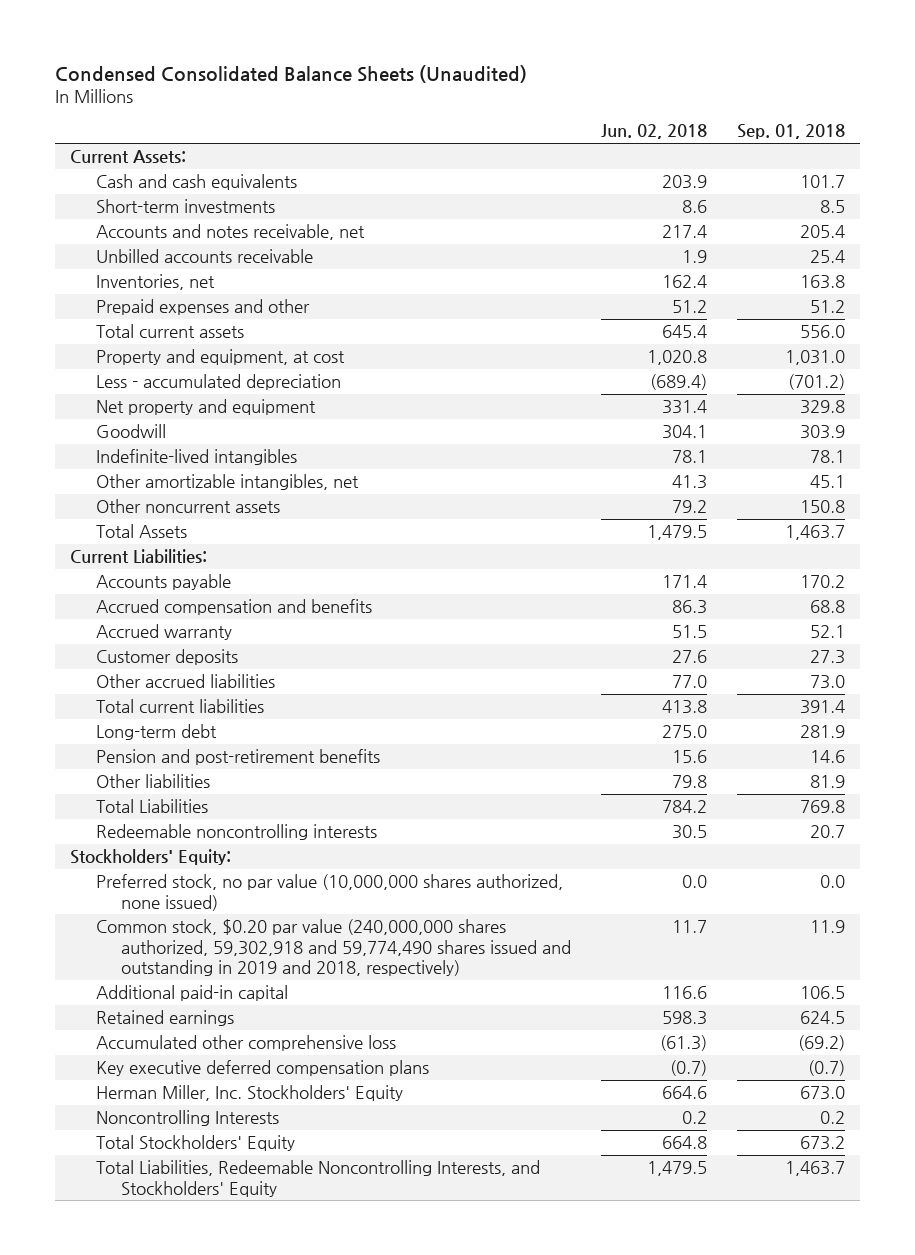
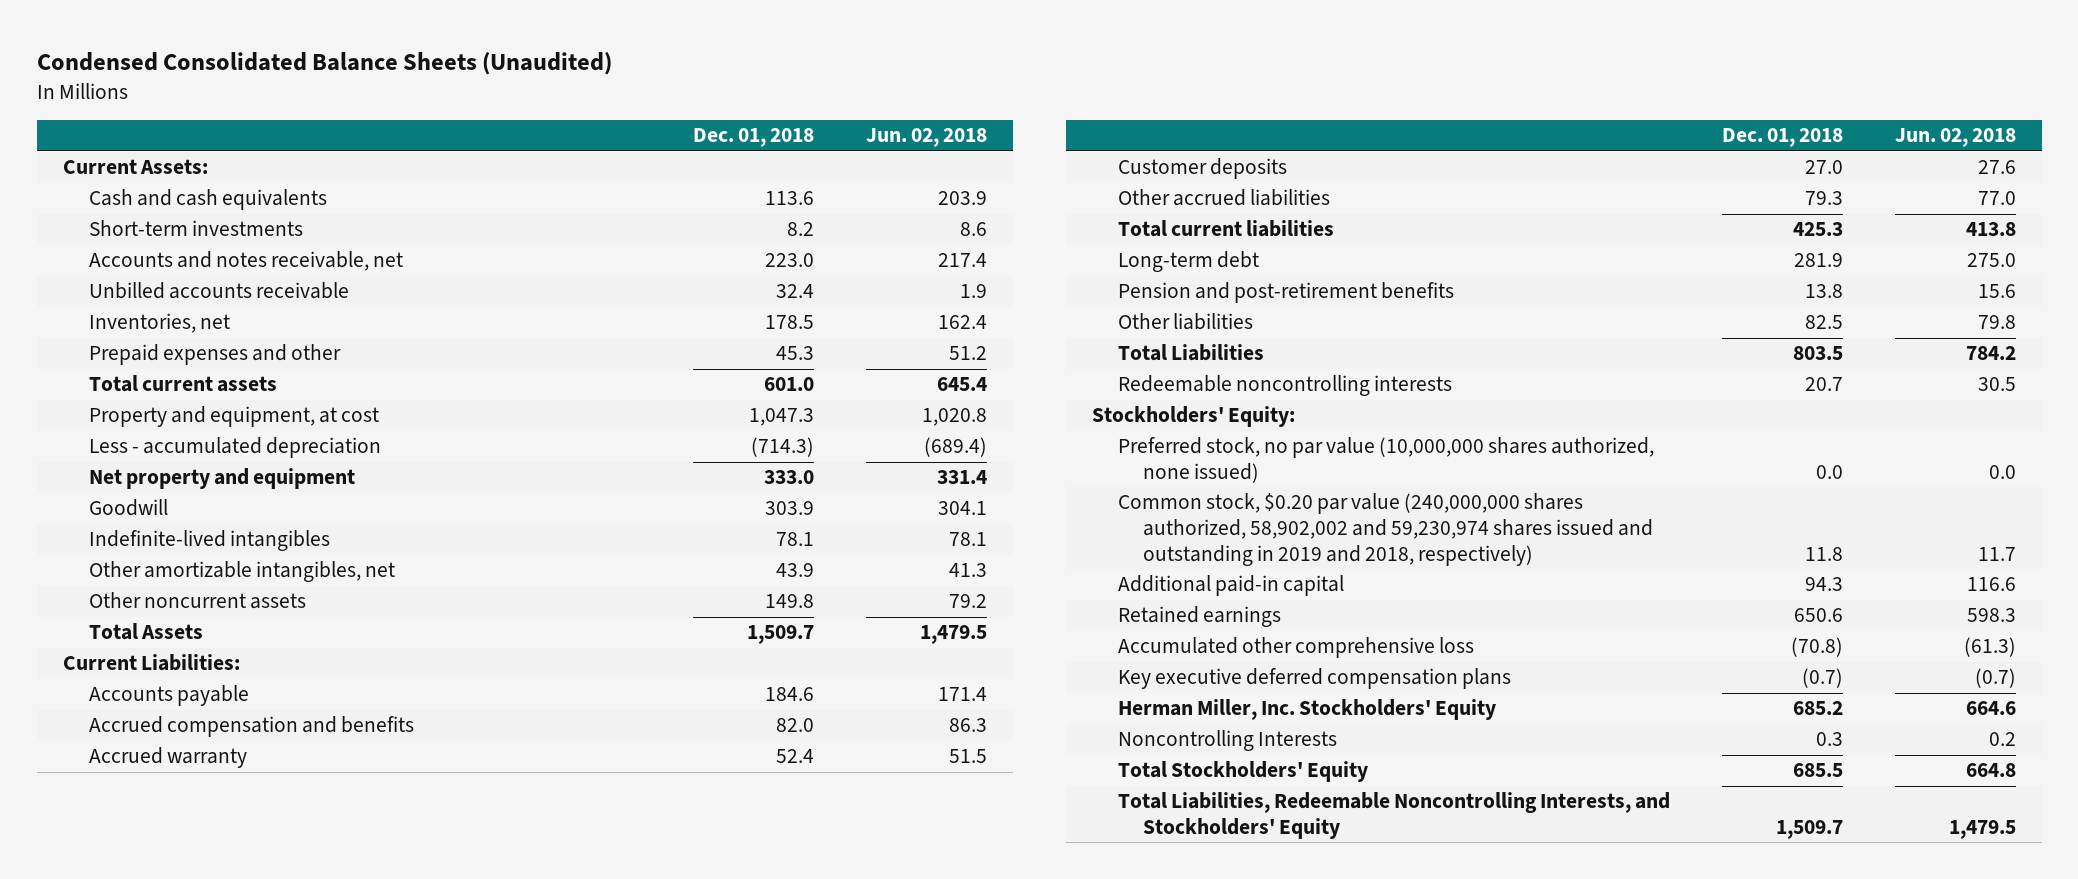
- | Jun. 02, 2018 | Sep. 01, 2018
+ | Dec. 01, 2018 | Jun. 02, 2018
- Common stock, $0.20 par value (240,000,000 shares authorized, 59,302,918 and 59,774,490 shares issued and outstanding in 2019 and 2018, respectively) | 11.7 | 11.9
+ Common stock, $0.20 par value (240,000,000 shares authorized, 58,902,002 and 59,230,974 shares issued and outstanding in 2019 and 2018, respectively) | 11.8 | 11.7

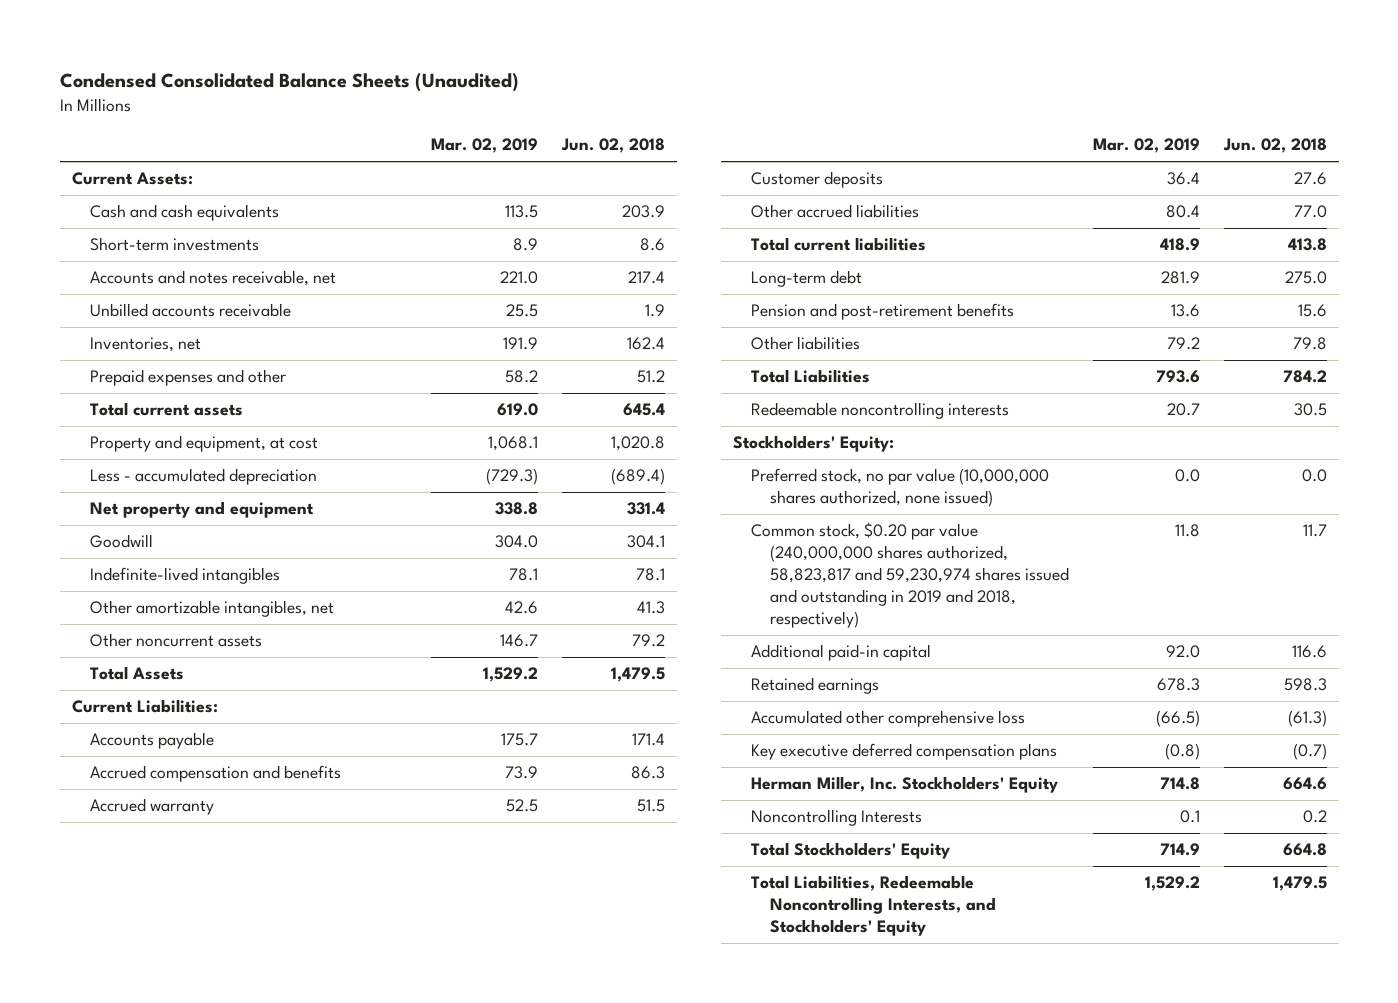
- | Dec. 01, 2018 | Jun. 02, 2018
+ | Mar. 02, 2019 | Jun. 02, 2018
- Common stock, $0.20 par value (240,000,000 shares authorized, 58,902,002 and 59,230,974 shares issued and outstanding in 2019 and 2018, respectively) | 11.8 | 11.7
+ Common stock, $0.20 par value (240,000,000 shares authorized, 58,823,817 and 59,230,974 shares issued and outstanding in 2019 and 2018, respectively) | 11.8 | 11.7

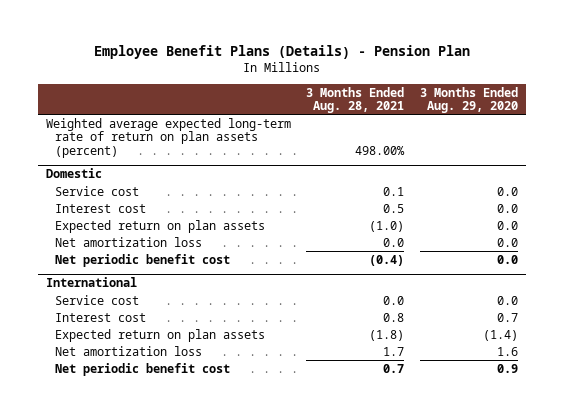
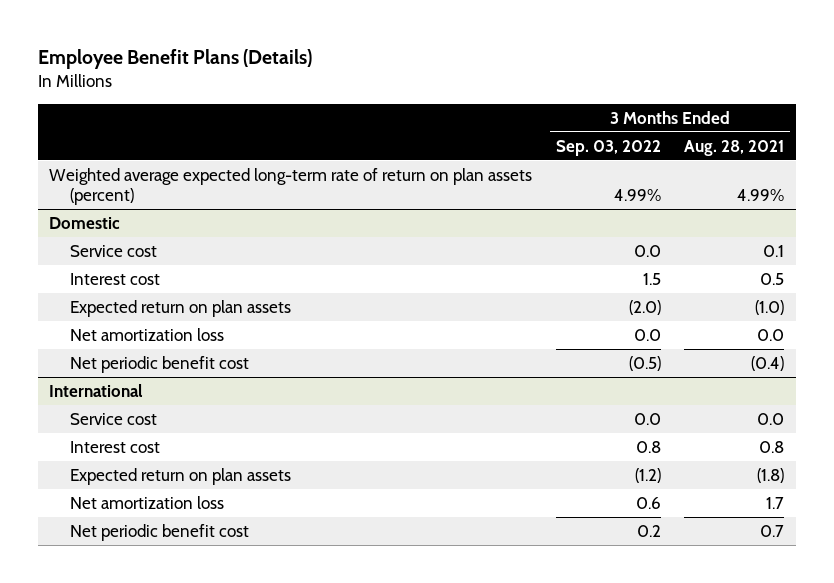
- Employee Benefit Plans (Details) - Pension Plan
+ Employee Benefit Plans (Details)
- | 3 Months Ended Aug. 28, 2021 | 3 Months Ended Aug. 29, 2020
+ | 3 Months Ended Sep. 03, 2022 | 3 Months Ended Aug. 28, 2021
- Weighted average expected long-term rate of return on plan assets (percent) | 498.00% |
+ Weighted average expected long-term rate of return on plan assets (percent) | 4.99% | 4.99%

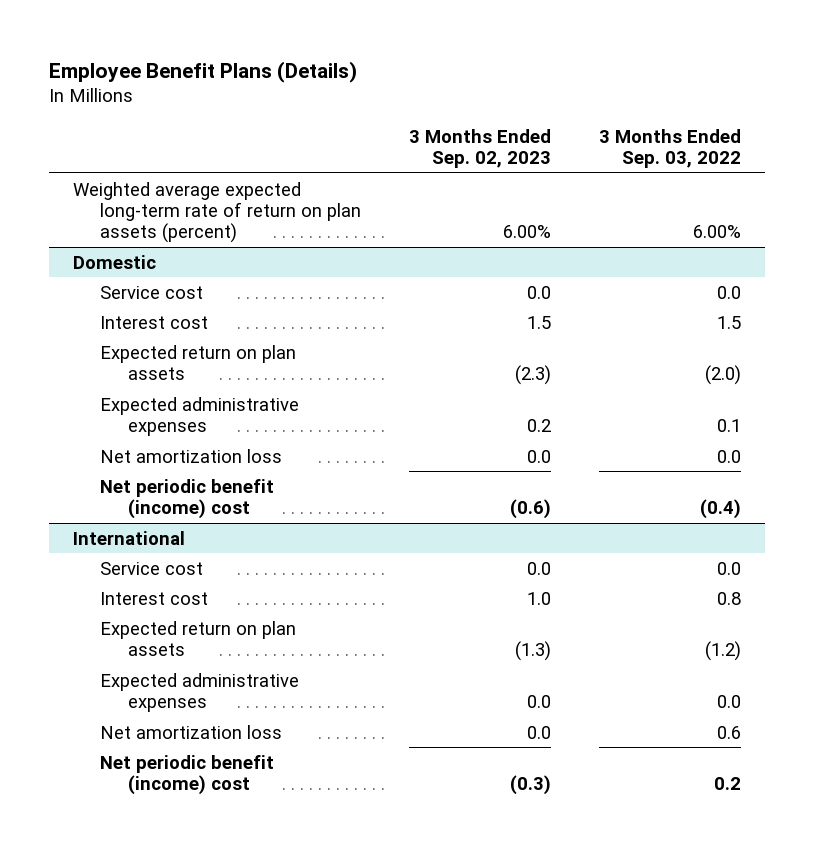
- | 3 Months Ended Sep. 03, 2022 | 3 Months Ended Aug. 28, 2021
+ | 3 Months Ended Sep. 02, 2023 | 3 Months Ended Sep. 03, 2022
- Weighted average expected long-term rate of return on plan assets (percent) | 4.99% | 4.99%
+ Weighted average expected long-term rate of return on plan assets (percent) | 6.00% | 6.00%
@ Domestic
+ Expected administrative expenses | 0.2 | 0.1
- Net periodic benefit cost | (0.5) | (0.4)
+ Net periodic benefit (income) cost | (0.6) | (0.4)
@ International
+ Expected administrative expenses | 0.0 | 0.0
- Net periodic benefit cost | 0.2 | 0.7
+ Net periodic benefit (income) cost | (0.3) | 0.2

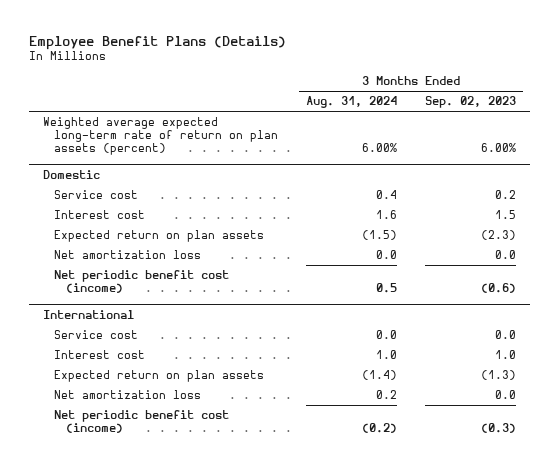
- | 3 Months Ended Sep. 02, 2023 | 3 Months Ended Sep. 03, 2022
+ | 3 Months Ended Aug. 31, 2024 | 3 Months Ended Sep. 02, 2023
@ Domestic
- Service cost | 0.0 | 0.0
+ Service cost | 0.4 | 0.2
- Expected administrative expenses | 0.2 | 0.1
- Net periodic benefit (income) cost | (0.6) | (0.4)
+ Net periodic benefit cost (income) | 0.5 | (0.6)
@ International
- Expected administrative expenses | 0.0 | 0.0
- Net periodic benefit (income) cost | (0.3) | 0.2
+ Net periodic benefit cost (income) | (0.2) | (0.3)

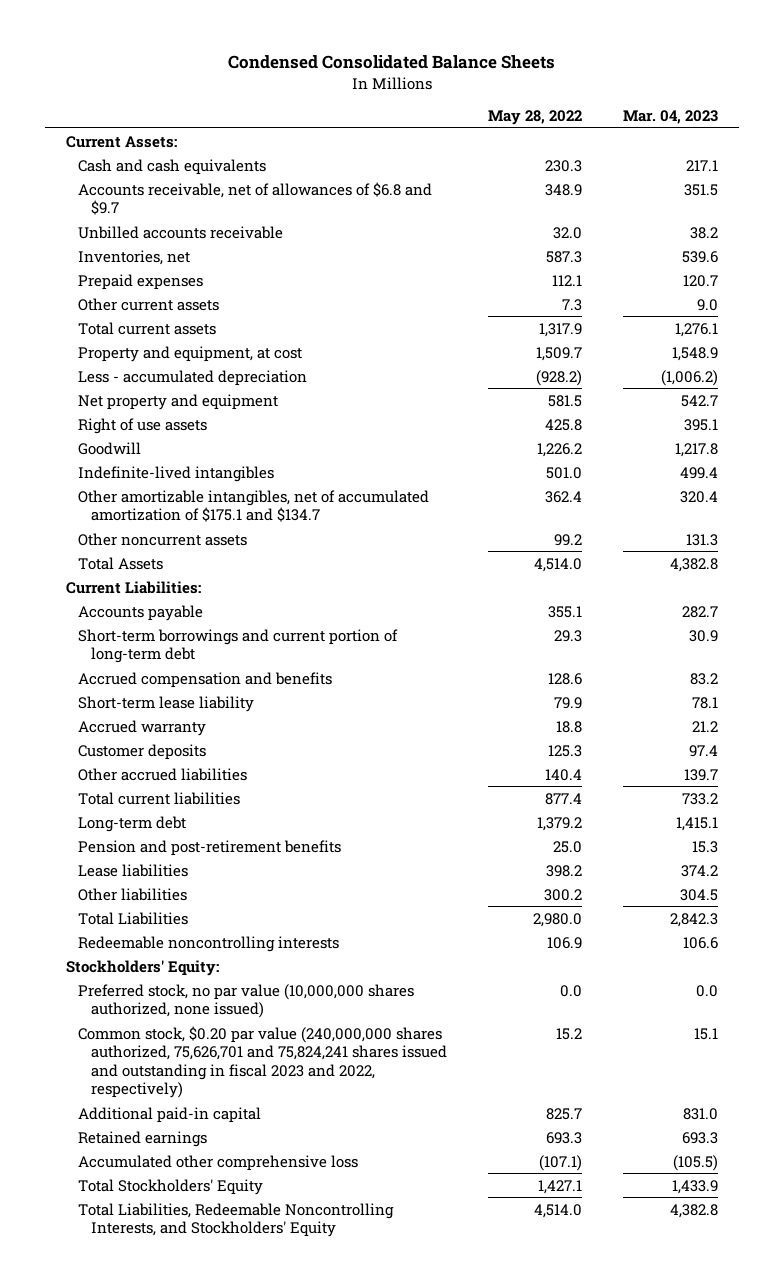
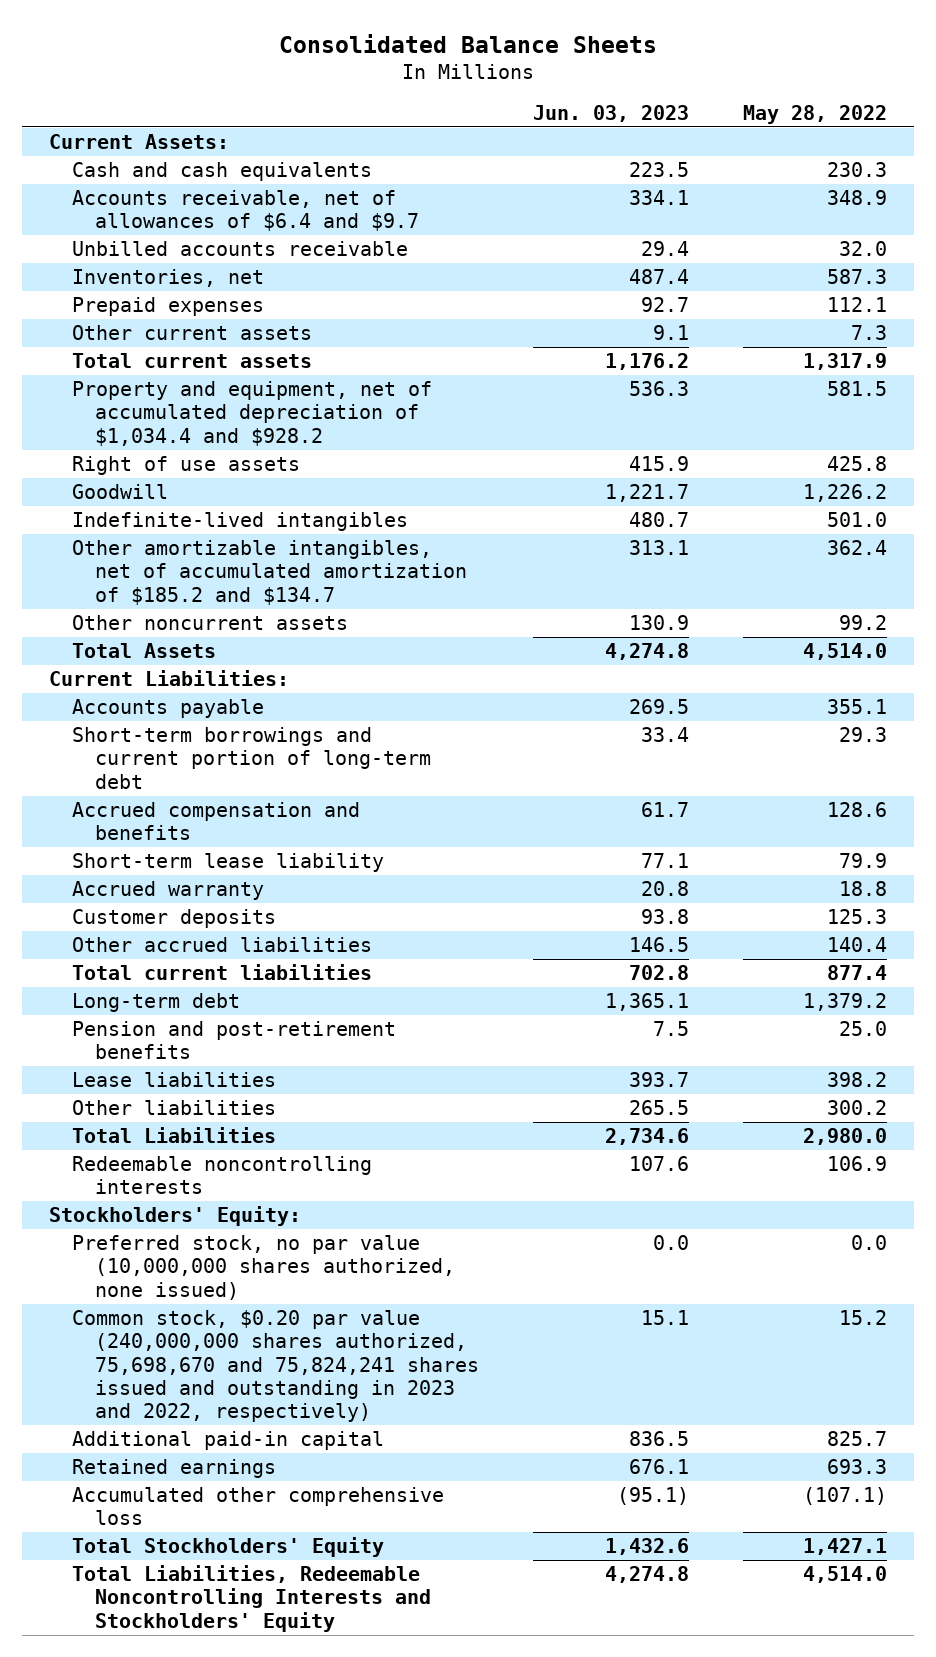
- Condensed Consolidated Balance Sheets
+ Consolidated Balance Sheets
- | May 28, 2022 | Mar. 04, 2023
+ | Jun. 03, 2023 | May 28, 2022
- Accounts receivable, net of allowances of $6.8 and $9.7 | 348.9 | 351.5
+ Accounts receivable, net of allowances of $6.4 and $9.7 | 334.1 | 348.9
- Property and equipment, at cost | 1,509.7 | 1,548.9
- Less - accumulated depreciation | (928.2) | (1,006.2)
- Net property and equipment | 581.5 | 542.7
+ Property and equipment, net of accumulated depreciation of $1,034.4 and $928.2 | 536.3 | 581.5
- Other amortizable intangibles, net of accumulated amortization of $175.1 and $134.7 | 362.4 | 320.4
+ Other amortizable intangibles, net of accumulated amortization of $185.2 and $134.7 | 313.1 | 362.4
- Common stock, $0.20 par value (240,000,000 shares authorized, 75,626,701 and 75,824,241 shares issued and outstanding in fiscal 2023 and 2022, respectively) | 15.2 | 15.1
+ Common stock, $0.20 par value (240,000,000 shares authorized, 75,698,670 and 75,824,241 shares issued and outstanding in 2023 and 2022, respectively) | 15.1 | 15.2
- Total Liabilities, Redeemable Noncontrolling Interests, and Stockholders' Equity | 4,514.0 | 4,382.8
+ Total Liabilities, Redeemable Noncontrolling Interests and Stockholders' Equity | 4,274.8 | 4,514.0

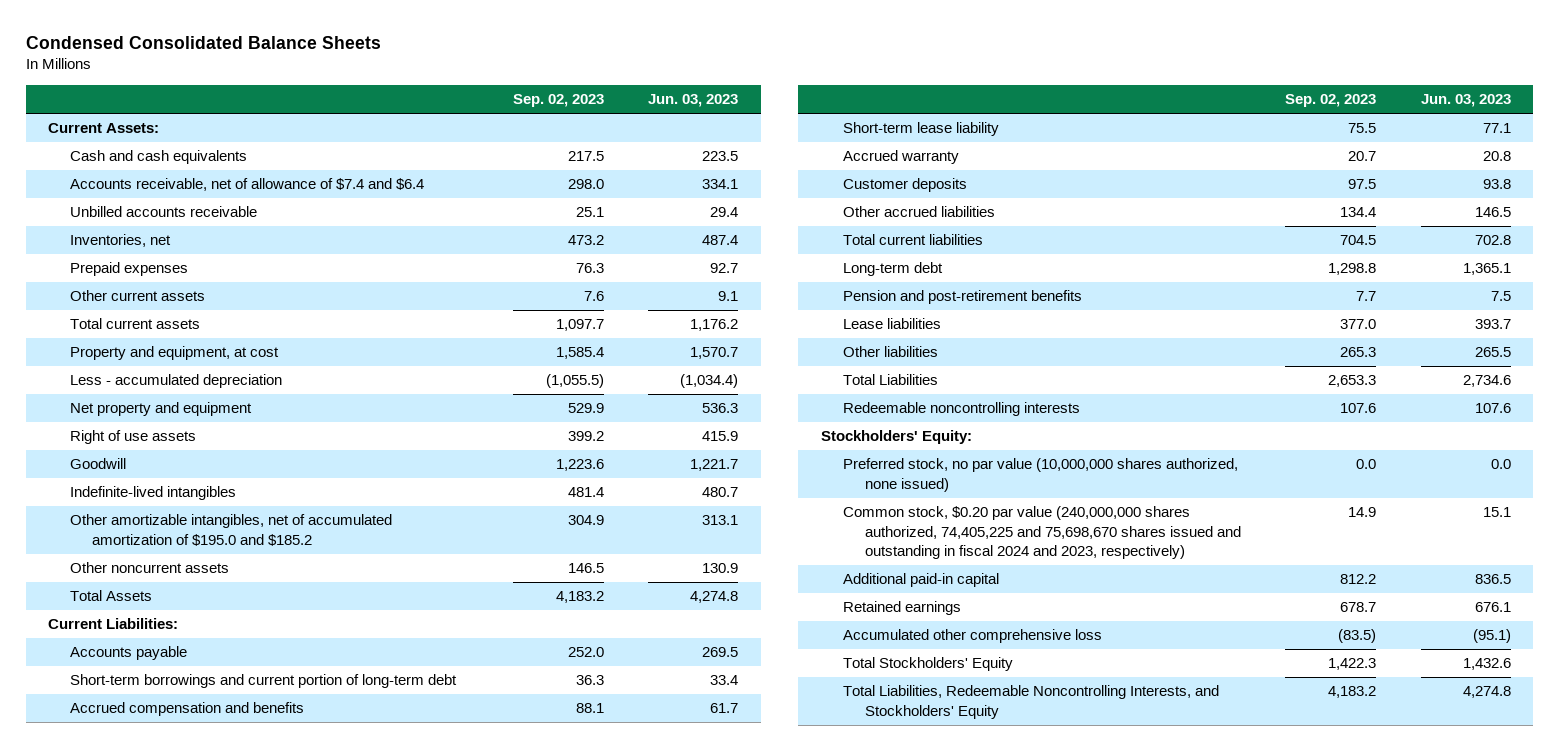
- Consolidated Balance Sheets
+ Condensed Consolidated Balance Sheets
- | Jun. 03, 2023 | May 28, 2022
+ | Sep. 02, 2023 | Jun. 03, 2023
- Accounts receivable, net of allowances of $6.4 and $9.7 | 334.1 | 348.9
+ Accounts receivable, net of allowance of $7.4 and $6.4 | 298.0 | 334.1
- Property and equipment, net of accumulated depreciation of $1,034.4 and $928.2 | 536.3 | 581.5
+ Property and equipment, at cost | 1,585.4 | 1,570.7
+ Less - accumulated depreciation | (1,055.5) | (1,034.4)
+ Net property and equipment | 529.9 | 536.3
- Other amortizable intangibles, net of accumulated amortization of $185.2 and $134.7 | 313.1 | 362.4
+ Other amortizable intangibles, net of accumulated amortization of $195.0 and $185.2 | 304.9 | 313.1
- Common stock, $0.20 par value (240,000,000 shares authorized, 75,698,670 and 75,824,241 shares issued and outstanding in 2023 and 2022, respectively) | 15.1 | 15.2
+ Common stock, $0.20 par value (240,000,000 shares authorized, 74,405,225 and 75,698,670 shares issued and outstanding in fiscal 2024 and 2023, respectively) | 14.9 | 15.1
- Total Liabilities, Redeemable Noncontrolling Interests and Stockholders' Equity | 4,274.8 | 4,514.0
+ Total Liabilities, Redeemable Noncontrolling Interests, and Stockholders' Equity | 4,183.2 | 4,274.8

